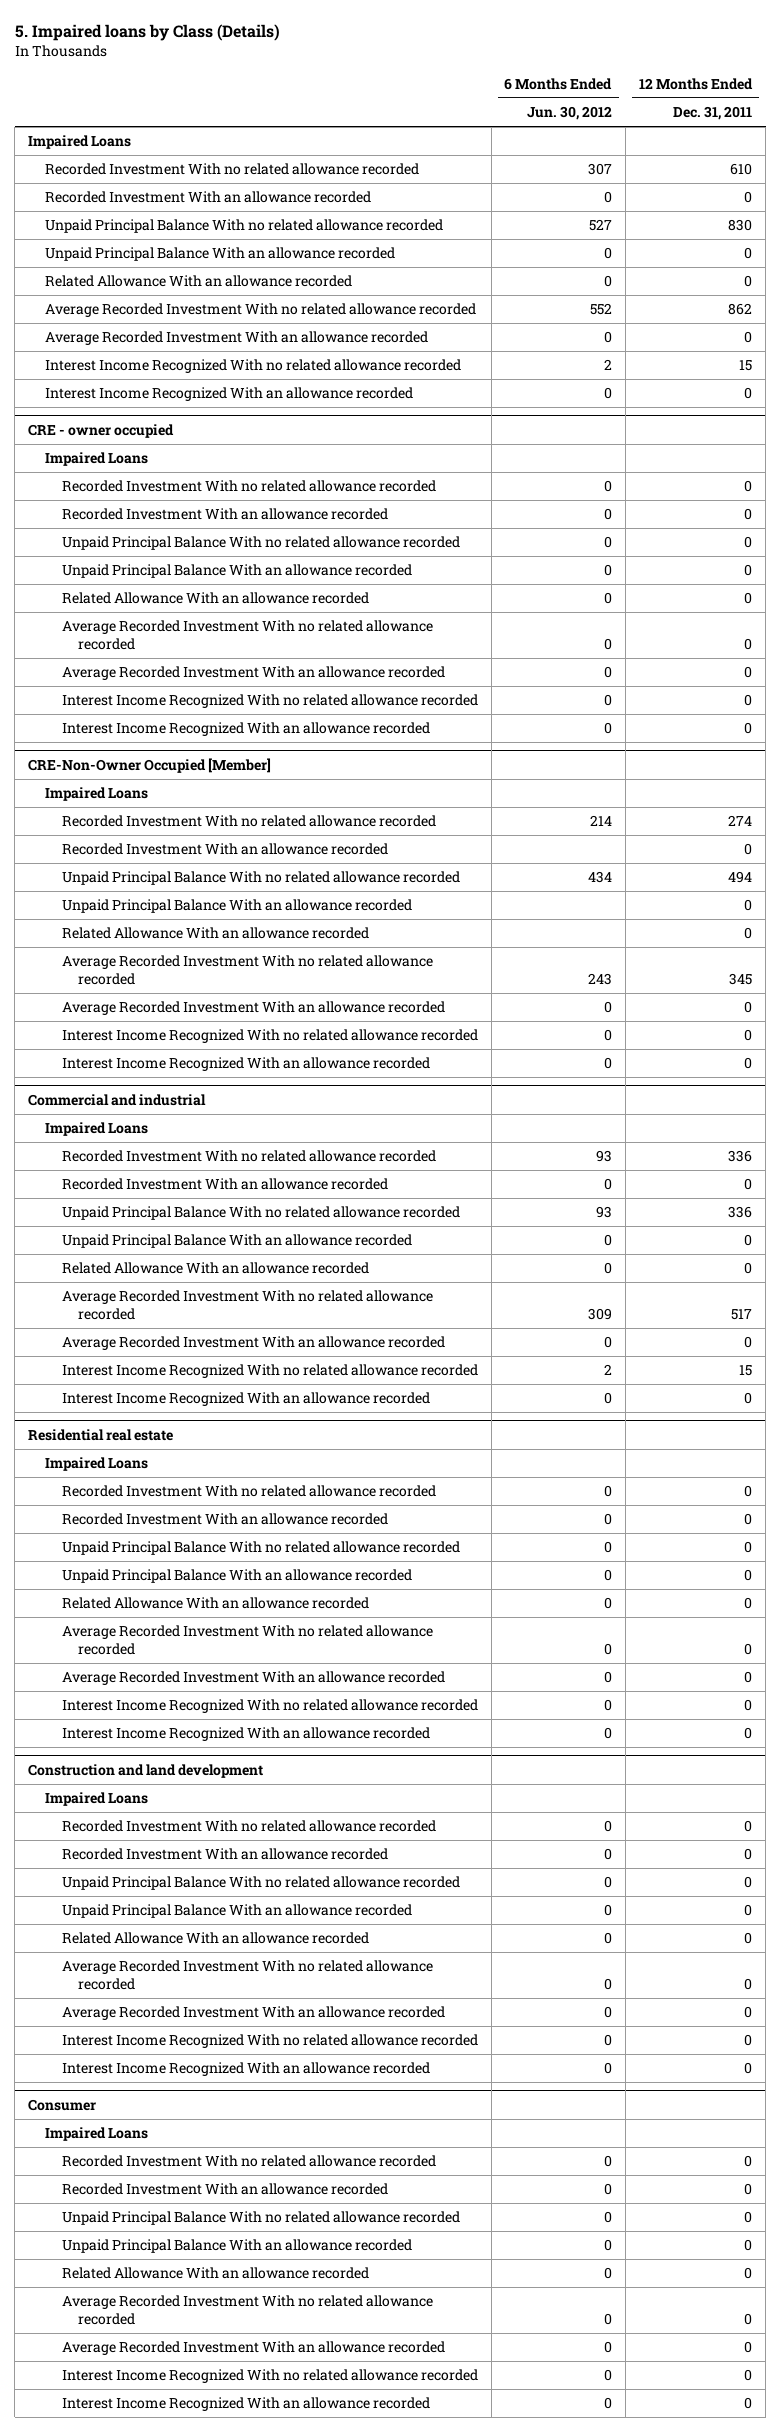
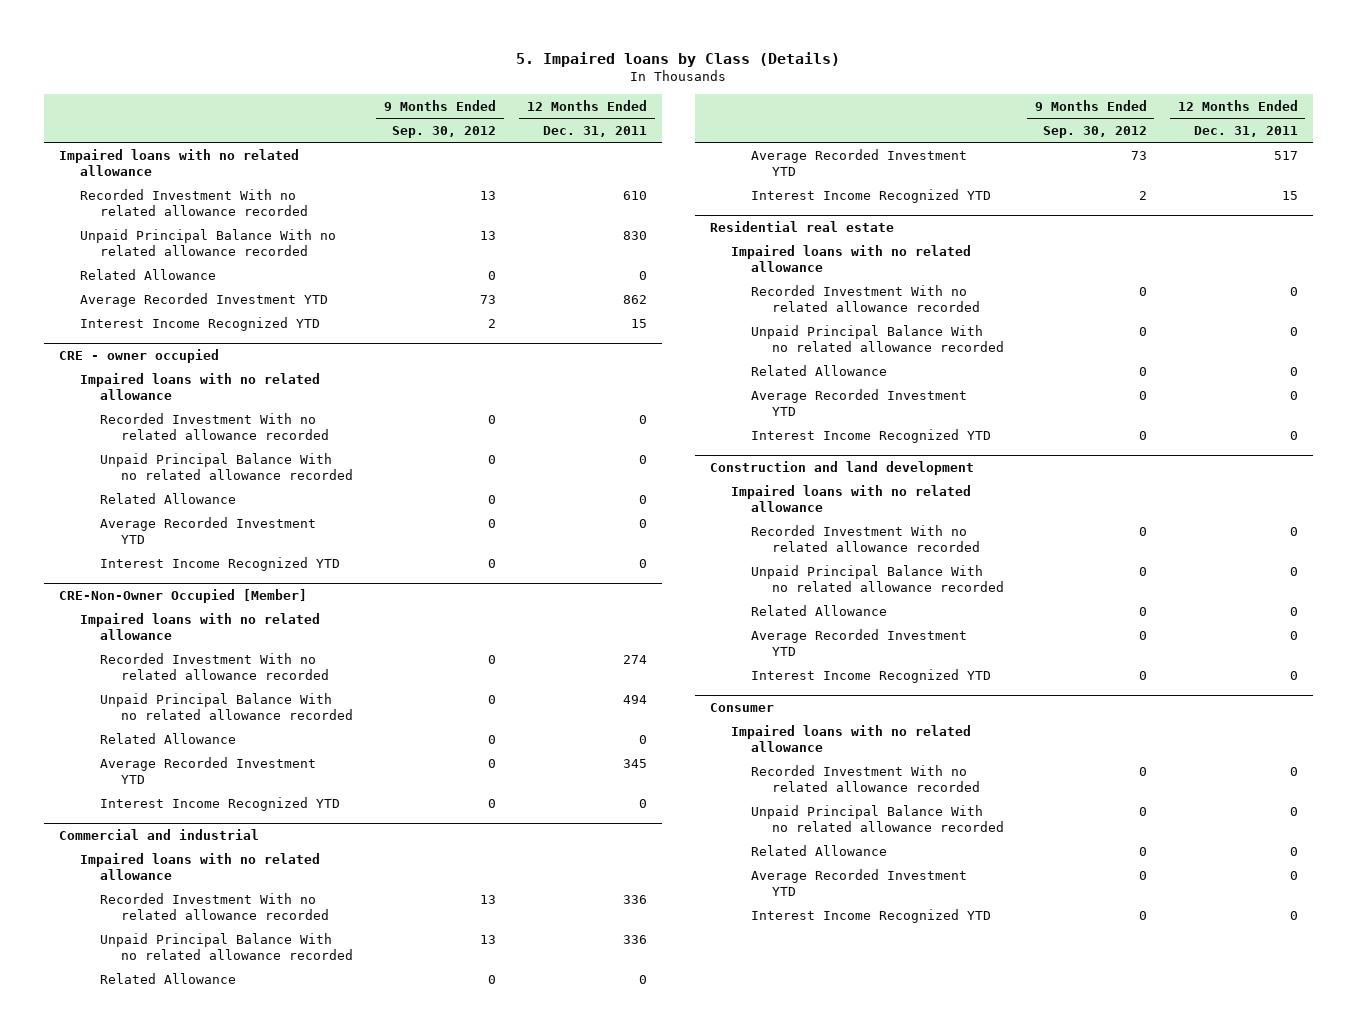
- | 6 Months Ended Jun. 30, 2012 | 12 Months Ended Dec. 31, 2011
+ | 9 Months Ended Sep. 30, 2012 | 12 Months Ended Dec. 31, 2011
- Impaired Loans
+ Impaired loans with no related allowance
- Recorded Investment With an allowance recorded | 0 | 0
- Unpaid Principal Balance With an allowance recorded | 0 | 0
- Related Allowance With an allowance recorded | 0 | 0
- Average Recorded Investment With no related allowance recorded | 552 | 862
- Average Recorded Investment With an allowance recorded | 0 | 0
- Interest Income Recognized With no related allowance recorded | 2 | 15
- Interest Income Recognized With an allowance recorded | 0 | 0
+ Related Allowance | 0 | 0
+ Average Recorded Investment YTD | 73 | 862
+ Interest Income Recognized YTD | 2 | 15
@ CRE - owner occupied
- Impaired Loans
+ Impaired loans with no related allowance
- Recorded Investment With an allowance recorded | 0 | 0
- Unpaid Principal Balance With an allowance recorded | 0 | 0
- Related Allowance With an allowance recorded | 0 | 0
- Average Recorded Investment With no related allowance recorded | 0 | 0
- Average Recorded Investment With an allowance recorded | 0 | 0
- Interest Income Recognized With no related allowance recorded | 0 | 0
- Interest Income Recognized With an allowance recorded | 0 | 0
+ Related Allowance | 0 | 0
+ Average Recorded Investment YTD | 0 | 0
+ Interest Income Recognized YTD | 0 | 0
@ CRE-Non-Owner Occupied [Member]
- Impaired Loans
+ Impaired loans with no related allowance
- Recorded Investment With an allowance recorded | | 0
- Unpaid Principal Balance With an allowance recorded | | 0
- Related Allowance With an allowance recorded | | 0
- Average Recorded Investment With no related allowance recorded | 243 | 345
- Average Recorded Investment With an allowance recorded | 0 | 0
- Interest Income Recognized With no related allowance recorded | 0 | 0
- Interest Income Recognized With an allowance recorded | 0 | 0
+ Related Allowance | 0 | 0
+ Average Recorded Investment YTD | 0 | 345
+ Interest Income Recognized YTD | 0 | 0
@ Commercial and industrial
- Impaired Loans
+ Impaired loans with no related allowance
- Recorded Investment With an allowance recorded | 0 | 0
- Unpaid Principal Balance With an allowance recorded | 0 | 0
- Related Allowance With an allowance recorded | 0 | 0
- Average Recorded Investment With no related allowance recorded | 309 | 517
- Average Recorded Investment With an allowance recorded | 0 | 0
- Interest Income Recognized With no related allowance recorded | 2 | 15
- Interest Income Recognized With an allowance recorded | 0 | 0
+ Related Allowance | 0 | 0
+ Average Recorded Investment YTD | 73 | 517
+ Interest Income Recognized YTD | 2 | 15
@ Residential real estate
- Impaired Loans
+ Impaired loans with no related allowance
- Recorded Investment With an allowance recorded | 0 | 0
- Unpaid Principal Balance With an allowance recorded | 0 | 0
- Related Allowance With an allowance recorded | 0 | 0
- Average Recorded Investment With no related allowance recorded | 0 | 0
- Average Recorded Investment With an allowance recorded | 0 | 0
- Interest Income Recognized With no related allowance recorded | 0 | 0
- Interest Income Recognized With an allowance recorded | 0 | 0
+ Related Allowance | 0 | 0
+ Average Recorded Investment YTD | 0 | 0
+ Interest Income Recognized YTD | 0 | 0
@ Construction and land development
- Impaired Loans
+ Impaired loans with no related allowance
- Recorded Investment With an allowance recorded | 0 | 0
- Unpaid Principal Balance With an allowance recorded | 0 | 0
- Related Allowance With an allowance recorded | 0 | 0
- Average Recorded Investment With no related allowance recorded | 0 | 0
- Average Recorded Investment With an allowance recorded | 0 | 0
- Interest Income Recognized With no related allowance recorded | 0 | 0
- Interest Income Recognized With an allowance recorded | 0 | 0
+ Related Allowance | 0 | 0
+ Average Recorded Investment YTD | 0 | 0
+ Interest Income Recognized YTD | 0 | 0
@ Consumer
- Impaired Loans
+ Impaired loans with no related allowance
- Recorded Investment With an allowance recorded | 0 | 0
- Unpaid Principal Balance With an allowance recorded | 0 | 0
- Related Allowance With an allowance recorded | 0 | 0
- Average Recorded Investment With no related allowance recorded | 0 | 0
- Average Recorded Investment With an allowance recorded | 0 | 0
- Interest Income Recognized With no related allowance recorded | 0 | 0
- Interest Income Recognized With an allowance recorded | 0 | 0
+ Related Allowance | 0 | 0
+ Average Recorded Investment YTD | 0 | 0
+ Interest Income Recognized YTD | 0 | 0

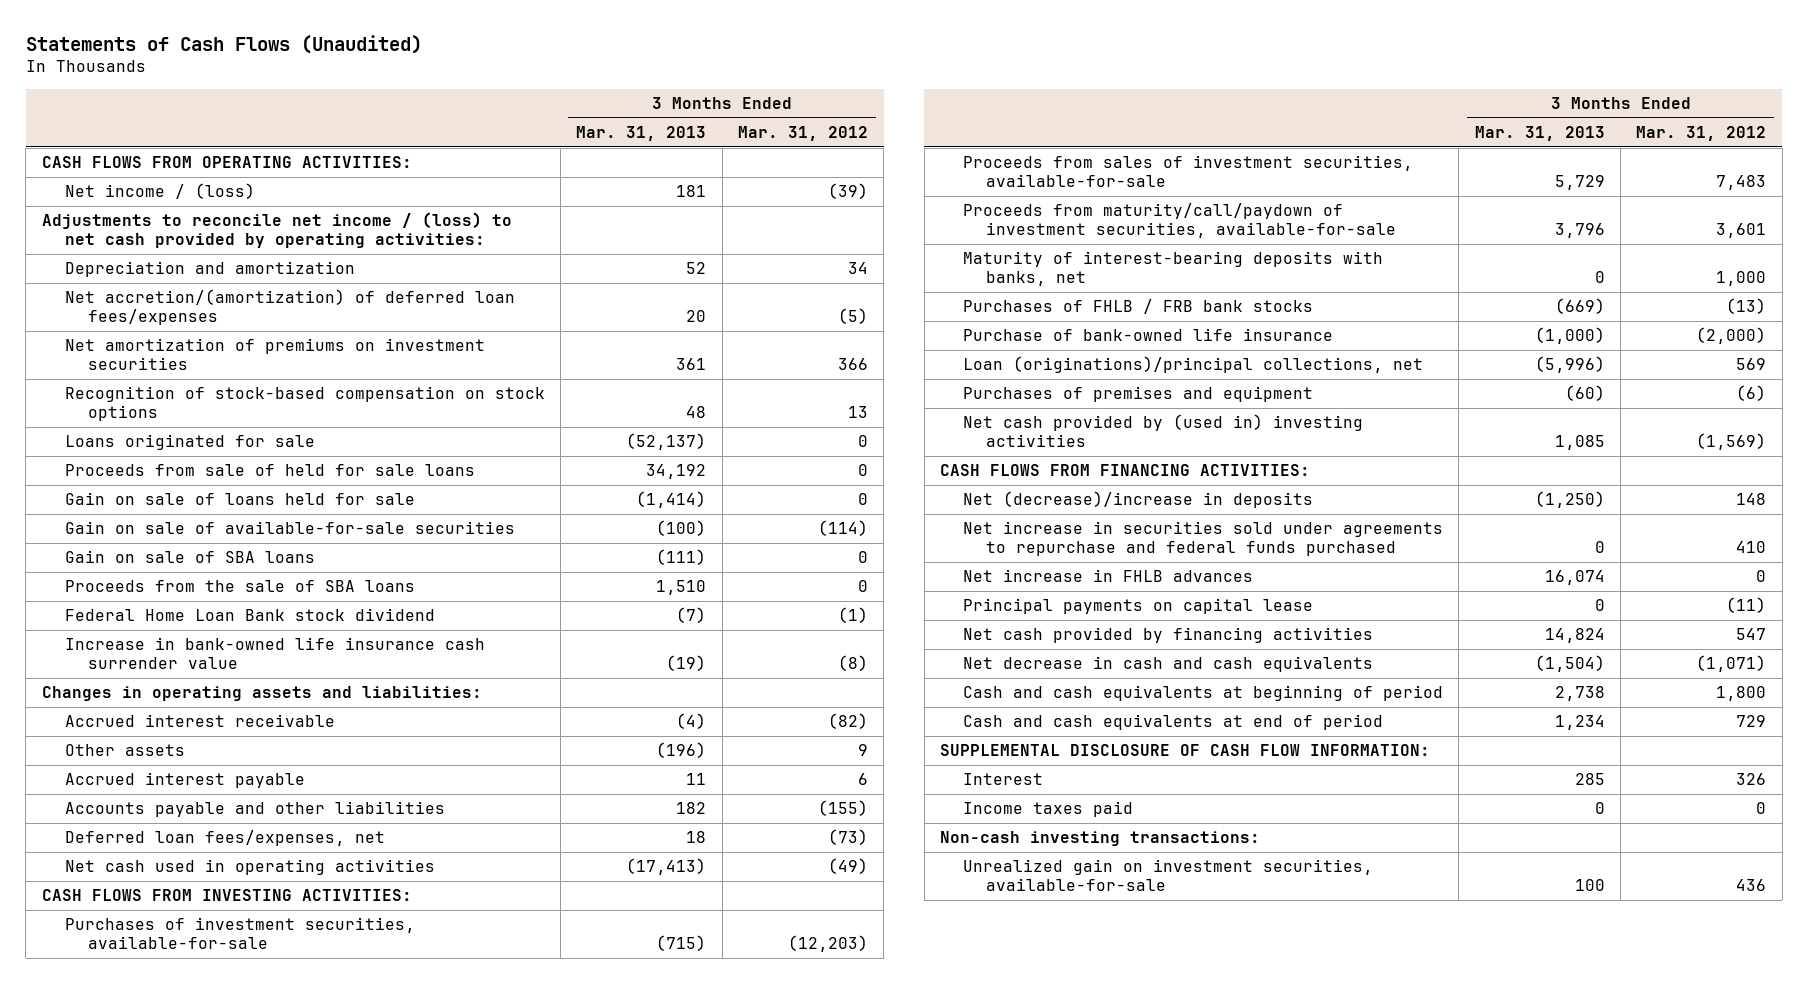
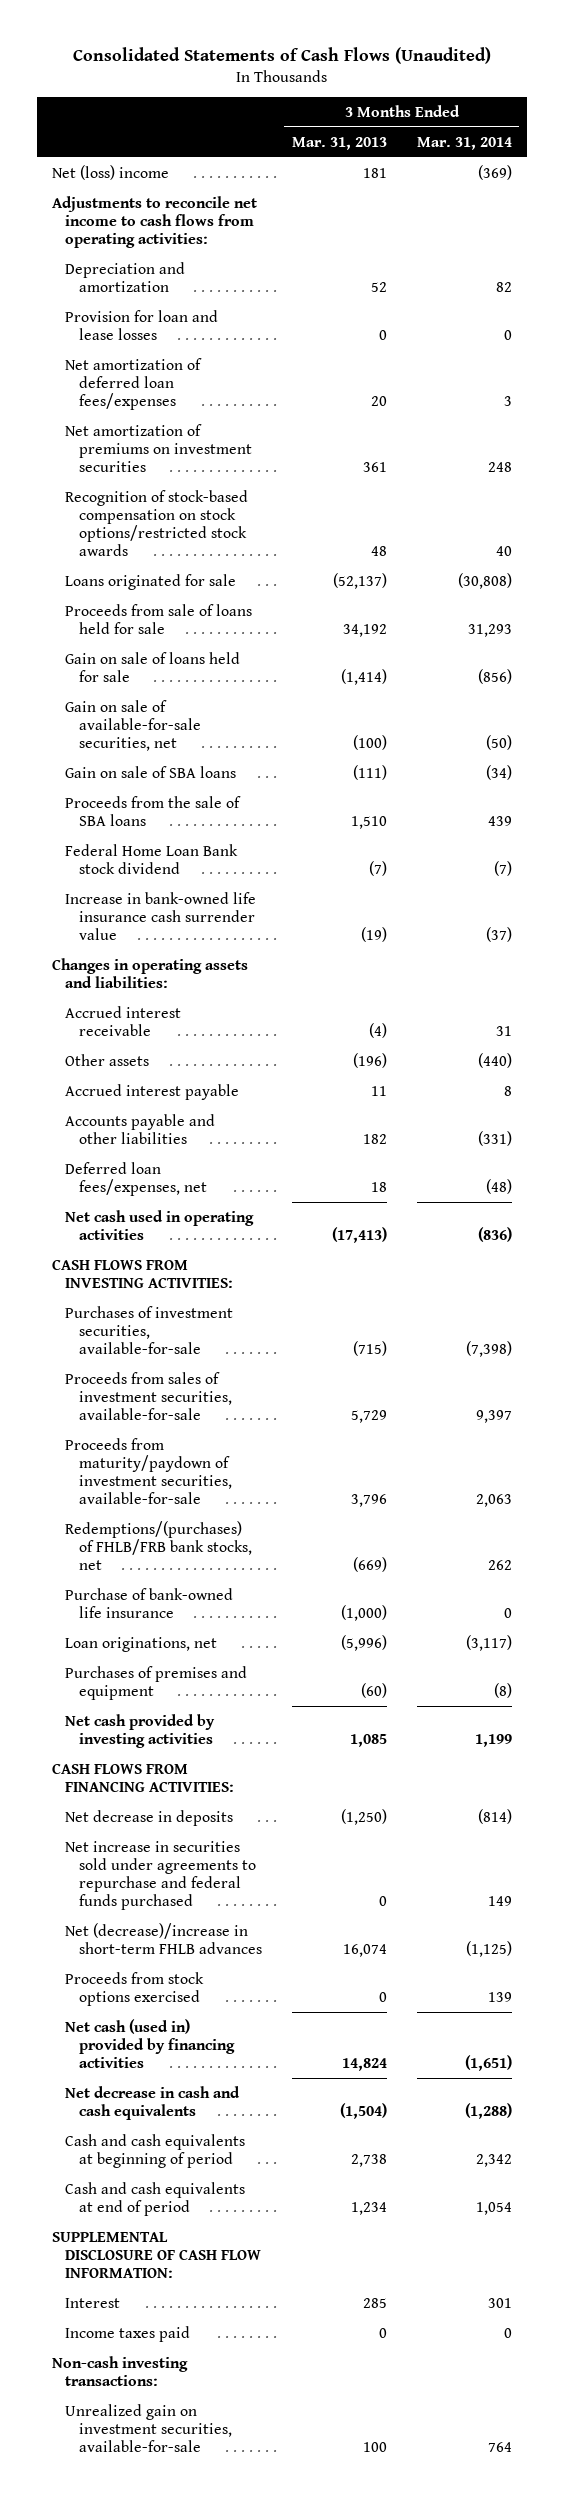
- Statements of Cash Flows (Unaudited)
+ Consolidated Statements of Cash Flows (Unaudited)
- | 3 Months Ended Mar. 31, 2013 | 3 Months Ended Mar. 31, 2012
+ | 3 Months Ended Mar. 31, 2013 | 3 Months Ended Mar. 31, 2014
- CASH FLOWS FROM OPERATING ACTIVITIES:
- Net income / (loss) | 181 | (39)
- Adjustments to reconcile net income / (loss) to net cash provided by operating activities:
+ Net (loss) income | 181 | (369)
+ Adjustments to reconcile net income to cash flows from operating activities:
- Net accretion/(amortization) of deferred loan fees/expenses | 20 | (5)
+ Provision for loan and lease losses | 0 | 0
+ Net amortization of deferred loan fees/expenses | 20 | 3
- Recognition of stock-based compensation on stock options | 48 | 13
+ Recognition of stock-based compensation on stock options/restricted stock awards | 48 | 40
- Proceeds from sale of held for sale loans | 34,192 | 0
+ Proceeds from sale of loans held for sale | 34,192 | 31,293
- Gain on sale of available-for-sale securities | (100) | (114)
+ Gain on sale of available-for-sale securities, net | (100) | (50)
- Proceeds from maturity/call/paydown of investment securities, available-for-sale | 3,796 | 3,601
- Maturity of interest-bearing deposits with banks, net | 0 | 1,000
- Purchases of FHLB / FRB bank stocks | (669) | (13)
+ Proceeds from maturity/paydown of investment securities, available-for-sale | 3,796 | 2,063
+ Redemptions/(purchases) of FHLB/FRB bank stocks, net | (669) | 262
- Loan (originations)/principal collections, net | (5,996) | 569
+ Loan originations, net | (5,996) | (3,117)
- Net cash provided by (used in) investing activities | 1,085 | (1,569)
+ Net cash provided by investing activities | 1,085 | 1,199
- Net (decrease)/increase in deposits | (1,250) | 148
+ Net decrease in deposits | (1,250) | (814)
- Net increase in FHLB advances | 16,074 | 0
- Principal payments on capital lease | 0 | (11)
- Net cash provided by financing activities | 14,824 | 547
+ Net (decrease)/increase in short-term FHLB advances | 16,074 | (1,125)
+ Proceeds from stock options exercised | 0 | 139
+ Net cash (used in) provided by financing activities | 14,824 | (1,651)

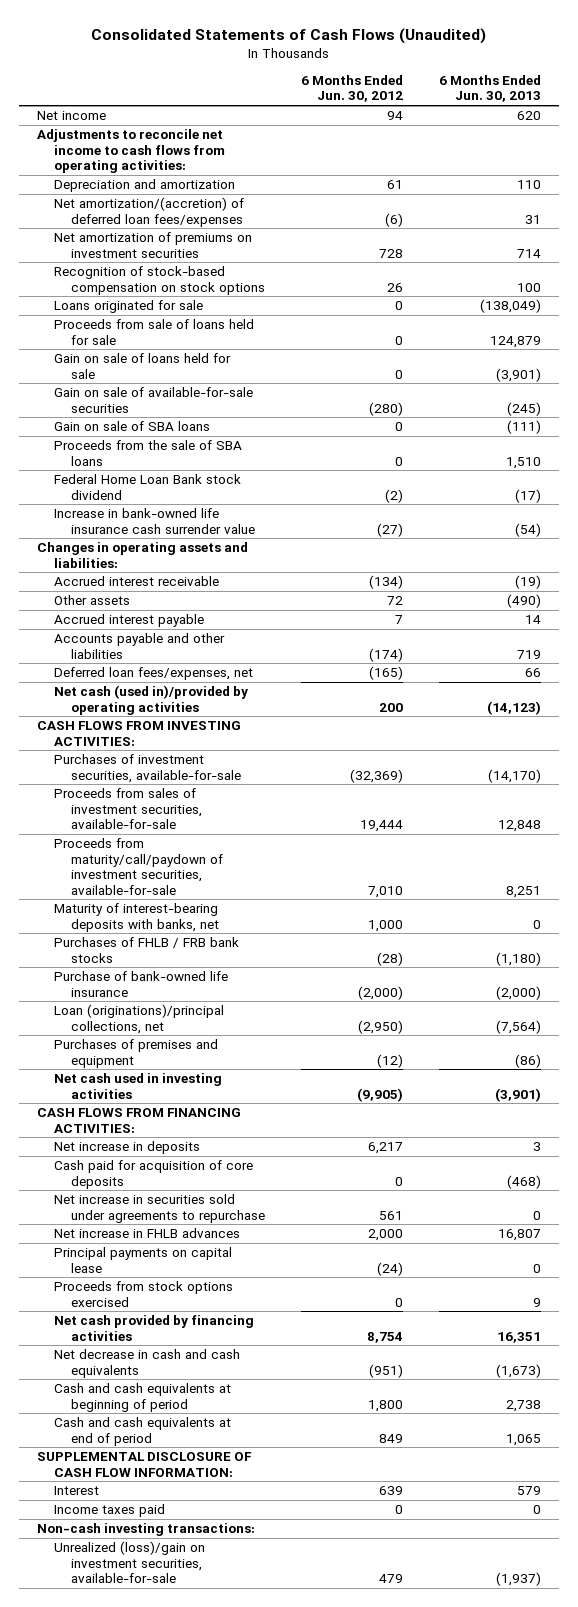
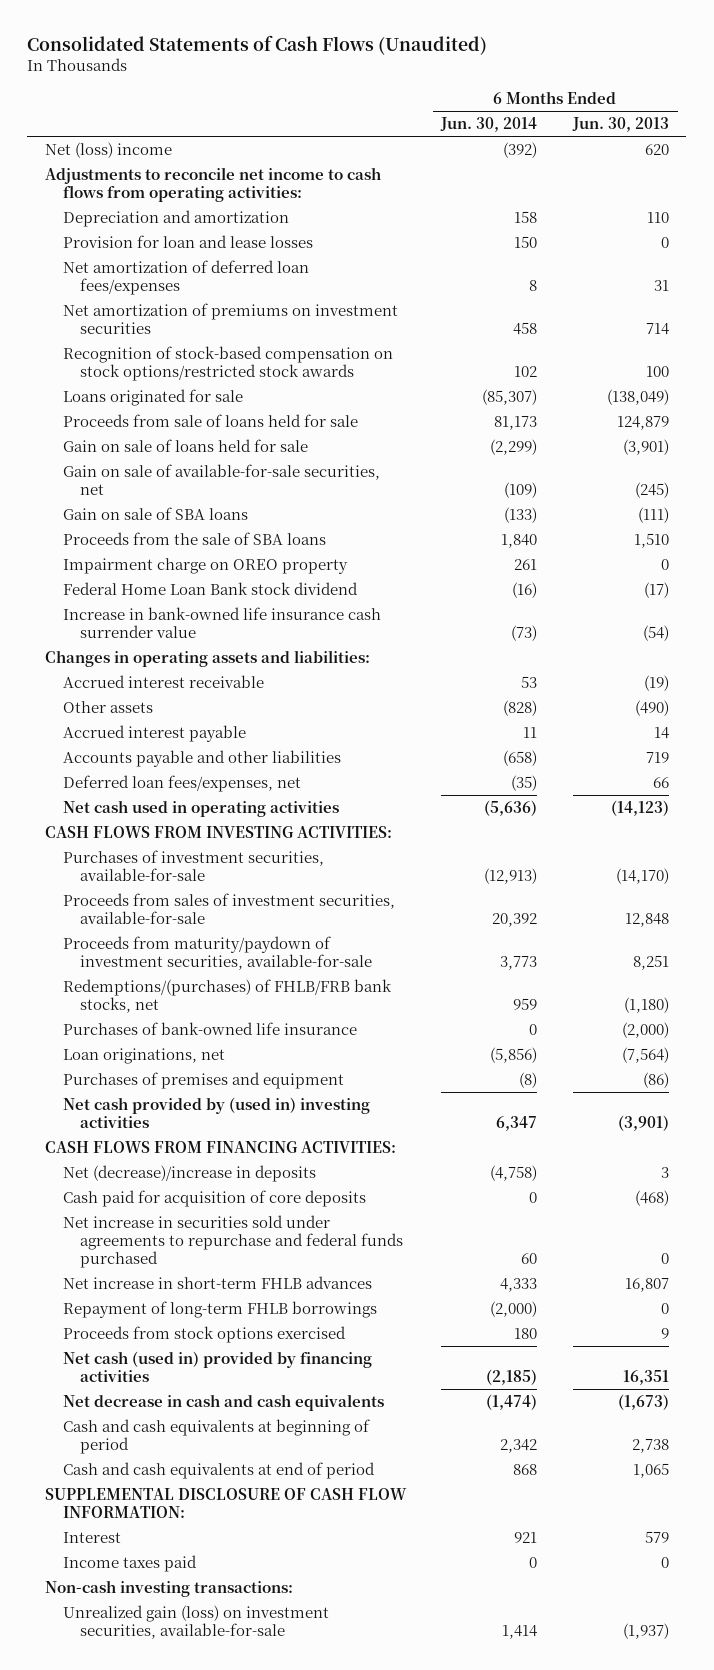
- | 6 Months Ended Jun. 30, 2012 | 6 Months Ended Jun. 30, 2013
+ | 6 Months Ended Jun. 30, 2014 | 6 Months Ended Jun. 30, 2013
- Net income | 94 | 620
+ Net (loss) income | (392) | 620
- Net amortization/(accretion) of deferred loan fees/expenses | (6) | 31
+ Provision for loan and lease losses | 150 | 0
+ Net amortization of deferred loan fees/expenses | 8 | 31
- Recognition of stock-based compensation on stock options | 26 | 100
+ Recognition of stock-based compensation on stock options/restricted stock awards | 102 | 100
- Gain on sale of available-for-sale securities | (280) | (245)
+ Gain on sale of available-for-sale securities, net | (109) | (245)
+ Impairment charge on OREO property | 261 | 0
- Net cash (used in)/provided by operating activities | 200 | (14,123)
+ Net cash used in operating activities | (5,636) | (14,123)
- Proceeds from maturity/call/paydown of investment securities, available-for-sale | 7,010 | 8,251
- Maturity of interest-bearing deposits with banks, net | 1,000 | 0
- Purchases of FHLB / FRB bank stocks | (28) | (1,180)
- Purchase of bank-owned life insurance | (2,000) | (2,000)
- Loan (originations)/principal collections, net | (2,950) | (7,564)
+ Proceeds from maturity/paydown of investment securities, available-for-sale | 3,773 | 8,251
+ Redemptions/(purchases) of FHLB/FRB bank stocks, net | 959 | (1,180)
+ Purchases of bank-owned life insurance | 0 | (2,000)
+ Loan originations, net | (5,856) | (7,564)
- Net cash used in investing activities | (9,905) | (3,901)
+ Net cash provided by (used in) investing activities | 6,347 | (3,901)
- Net increase in deposits | 6,217 | 3
+ Net (decrease)/increase in deposits | (4,758) | 3
- Net increase in securities sold under agreements to repurchase | 561 | 0
- Net increase in FHLB advances | 2,000 | 16,807
- Principal payments on capital lease | (24) | 0
+ Net increase in securities sold under agreements to repurchase and federal funds purchased | 60 | 0
+ Net increase in short-term FHLB advances | 4,333 | 16,807
+ Repayment of long-term FHLB borrowings | (2,000) | 0
- Net cash provided by financing activities | 8,754 | 16,351
+ Net cash (used in) provided by financing activities | (2,185) | 16,351
- Unrealized (loss)/gain on investment securities, available-for-sale | 479 | (1,937)
+ Unrealized gain (loss) on investment securities, available-for-sale | 1,414 | (1,937)

